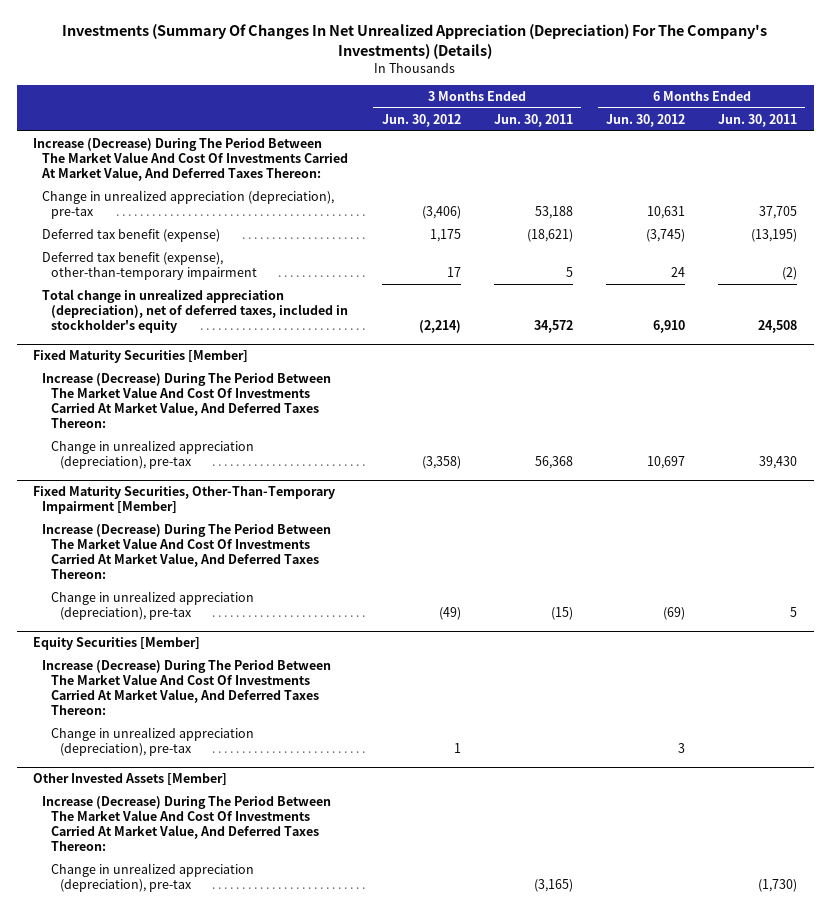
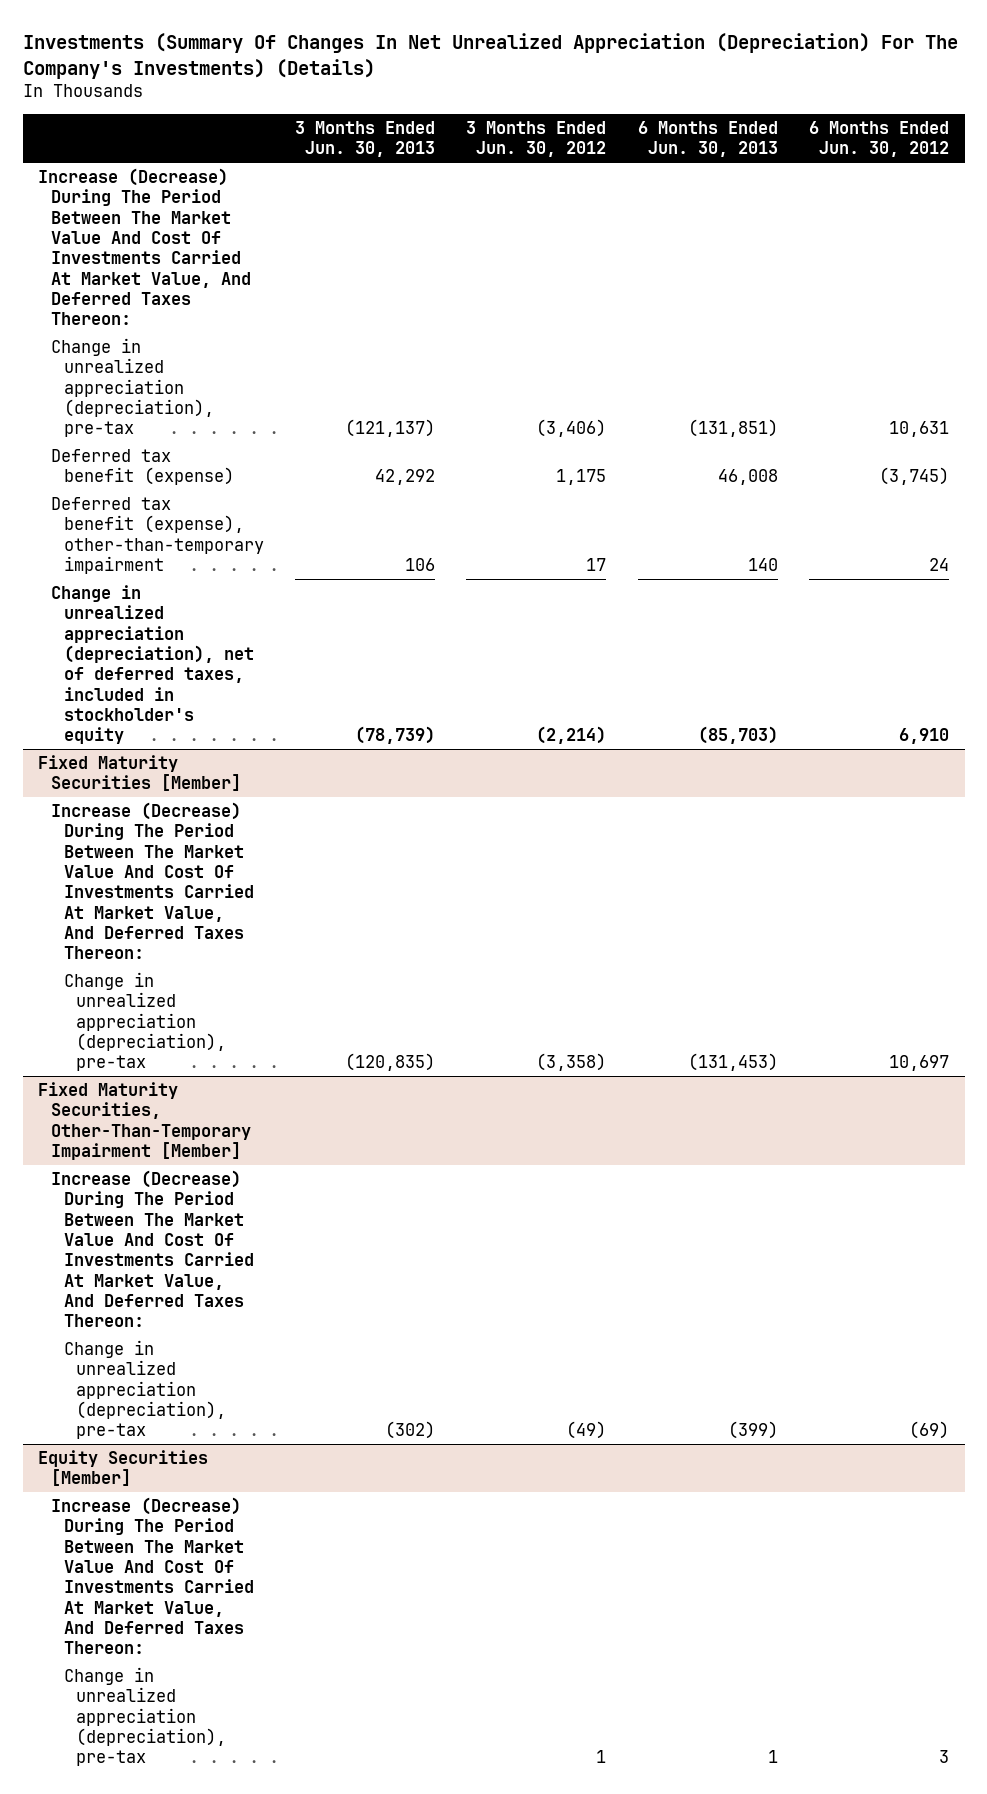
- | 3 Months Ended Jun. 30, 2012 | 3 Months Ended Jun. 30, 2011 | 6 Months Ended Jun. 30, 2012 | 6 Months Ended Jun. 30, 2011
+ | 3 Months Ended Jun. 30, 2013 | 3 Months Ended Jun. 30, 2012 | 6 Months Ended Jun. 30, 2013 | 6 Months Ended Jun. 30, 2012
- Total change in unrealized appreciation (depreciation), net of deferred taxes, included in stockholder's equity | (2,214) | 34,572 | 6,910 | 24,508
+ Change in unrealized appreciation (depreciation), net of deferred taxes, included in stockholder's equity | (78,739) | (2,214) | (85,703) | 6,910
- Other Invested Assets [Member]
- Increase (Decrease) During The Period Between The Market Value And Cost Of Investments Carried At Market Value, And Deferred Taxes Thereon:
- Change in unrealized appreciation (depreciation), pre-tax | | (3,165) | | (1,730)

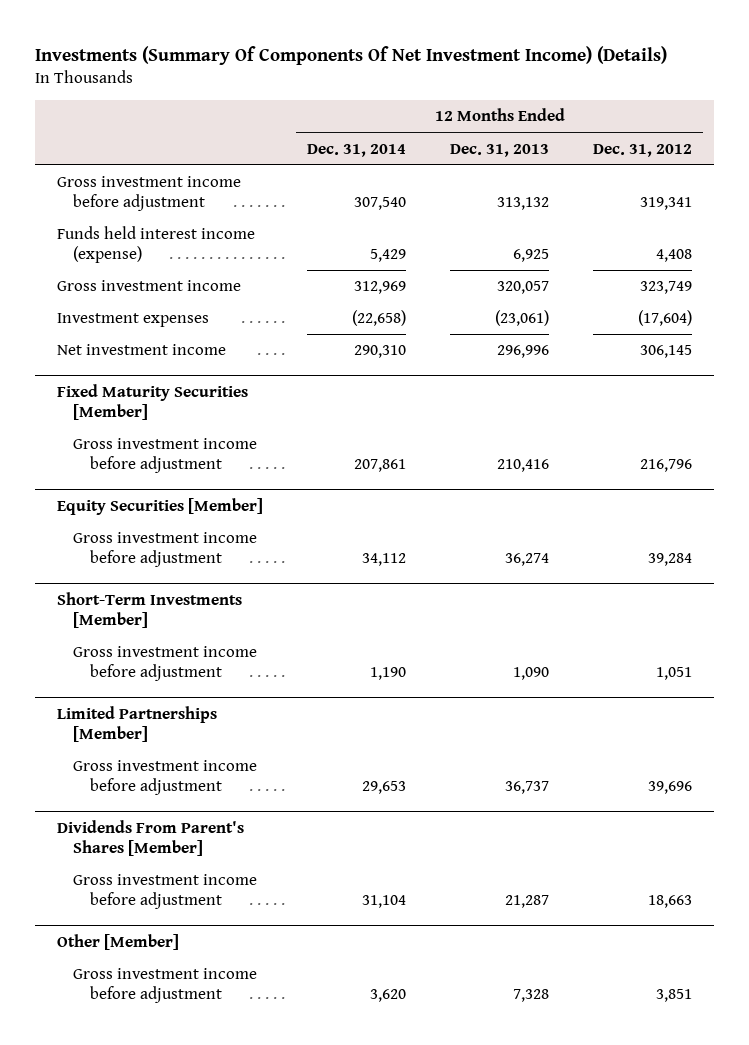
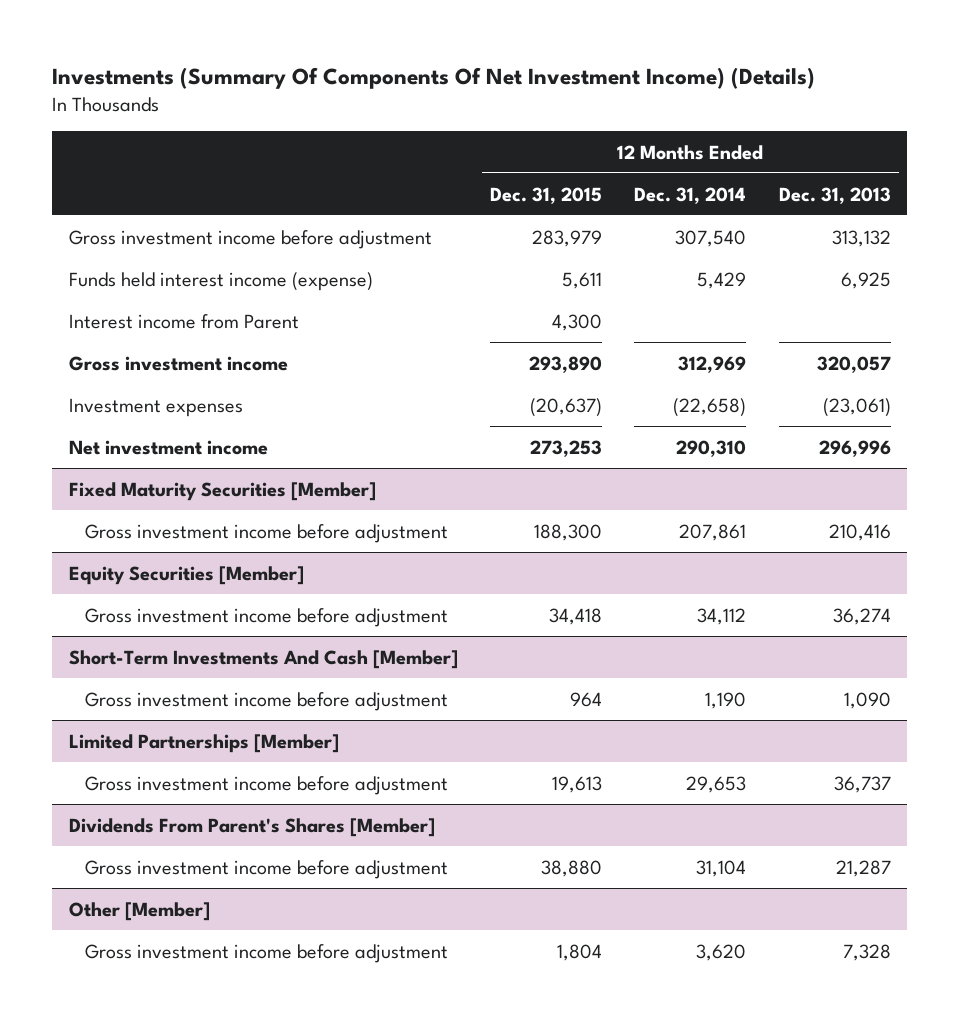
- | 12 Months Ended Dec. 31, 2014 | 12 Months Ended Dec. 31, 2013 | 12 Months Ended Dec. 31, 2012
+ | 12 Months Ended Dec. 31, 2015 | 12 Months Ended Dec. 31, 2014 | 12 Months Ended Dec. 31, 2013
+ Interest income from Parent | 4,300 | |
- Short-Term Investments [Member]
+ Short-Term Investments And Cash [Member]

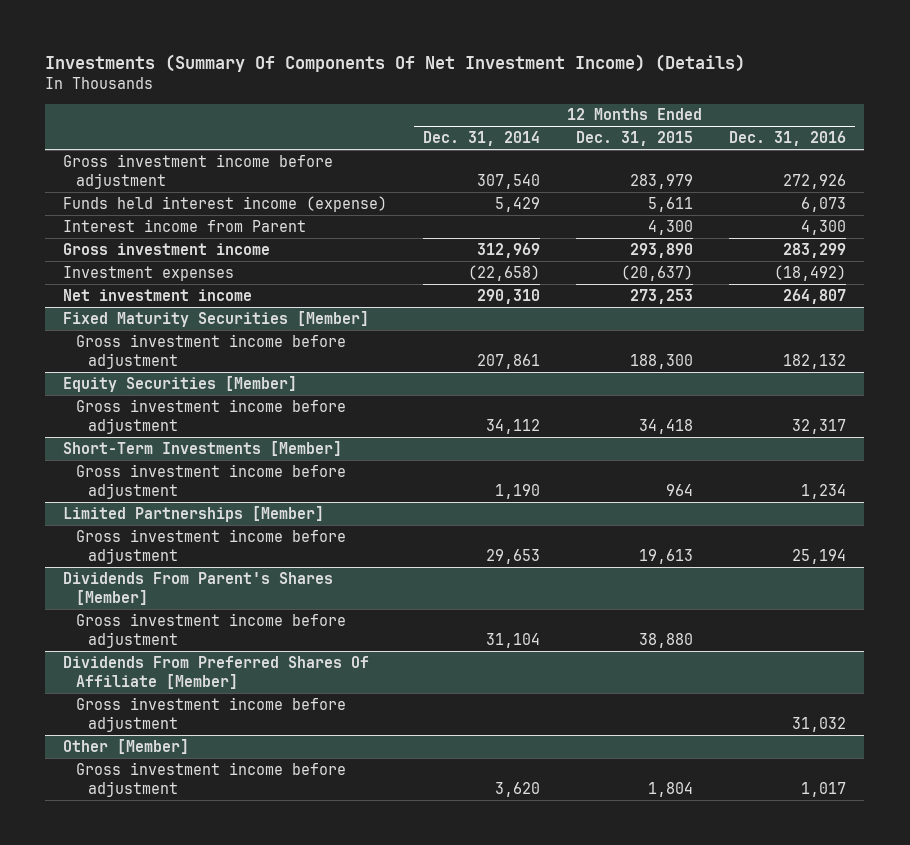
- | 12 Months Ended Dec. 31, 2015 | 12 Months Ended Dec. 31, 2014 | 12 Months Ended Dec. 31, 2013
+ | 12 Months Ended Dec. 31, 2014 | 12 Months Ended Dec. 31, 2015 | 12 Months Ended Dec. 31, 2016
- Short-Term Investments And Cash [Member]
+ Short-Term Investments [Member]
+ Dividends From Preferred Shares Of Affiliate [Member]
+ Gross investment income before adjustment | | | 31,032

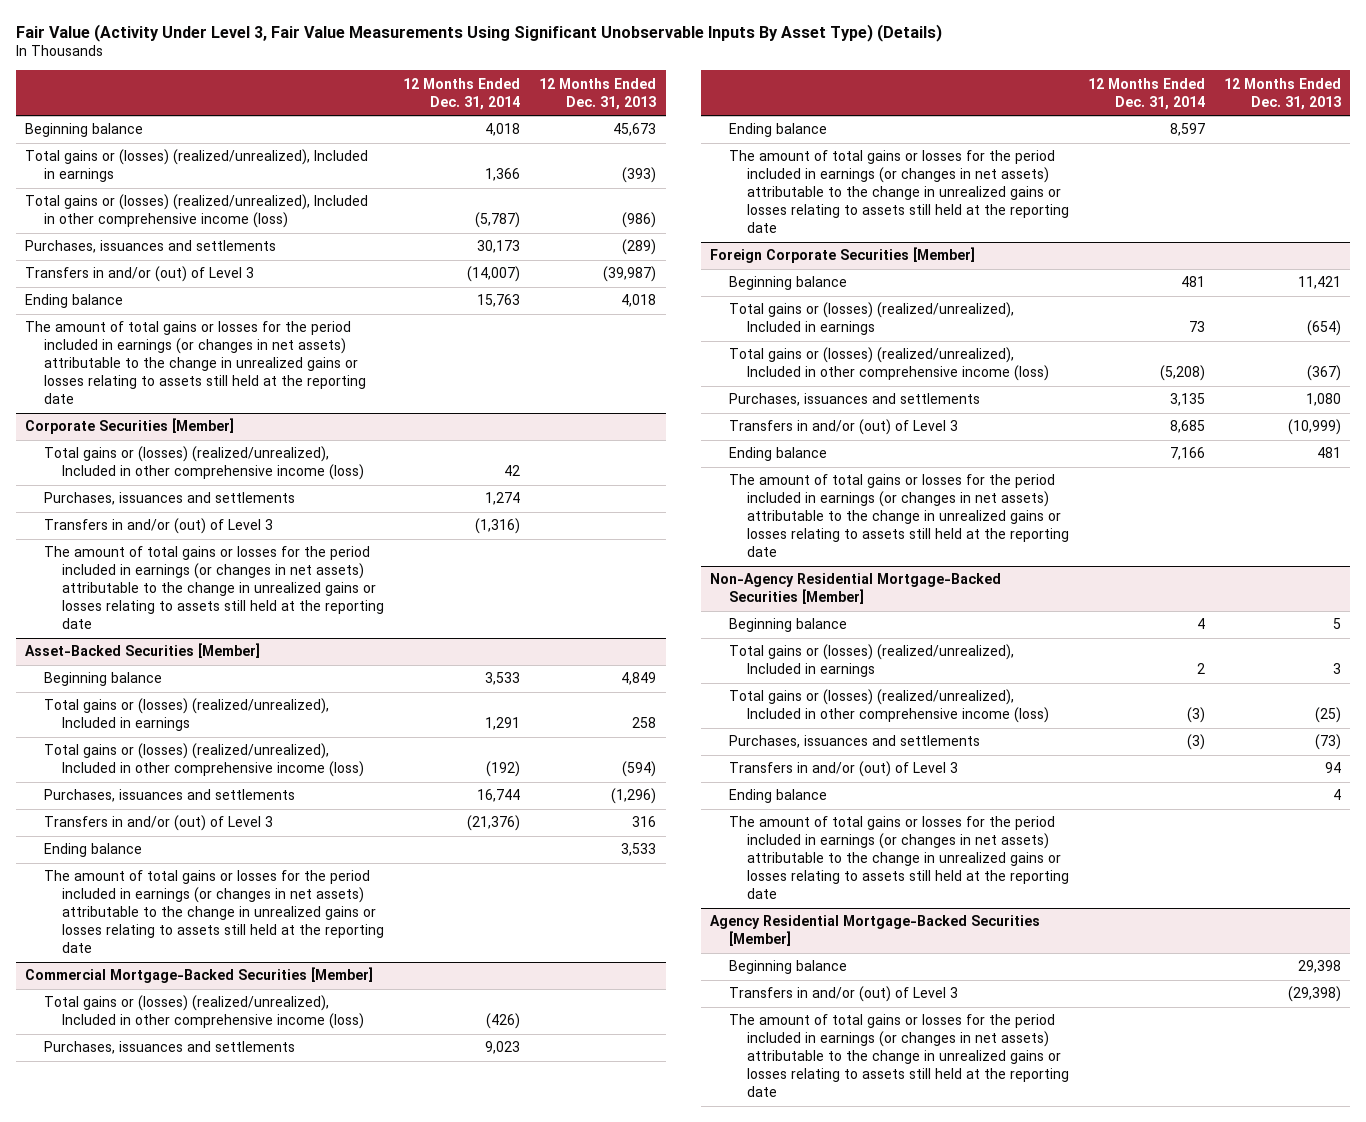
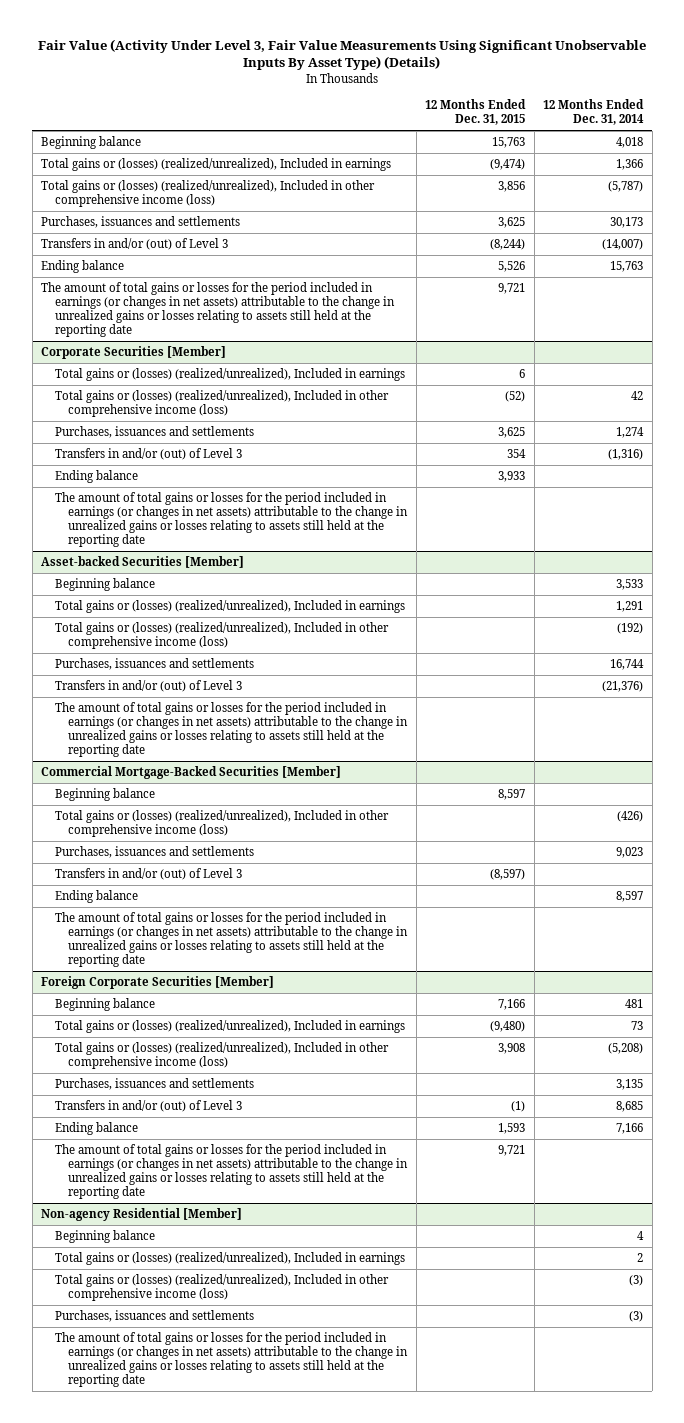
- | 12 Months Ended Dec. 31, 2014 | 12 Months Ended Dec. 31, 2013
+ | 12 Months Ended Dec. 31, 2015 | 12 Months Ended Dec. 31, 2014
@ Corporate Securities [Member]
+ Total gains or (losses) (realized/unrealized), Included in earnings | 6 |
+ Ending balance | 3,933 |
- Asset-Backed Securities [Member]
+ Asset-backed Securities [Member]
- Ending balance | | 3,533
@ Commercial Mortgage-Backed Securities [Member]
+ Beginning balance | 8,597 |
+ Transfers in and/or (out) of Level 3 | (8,597) |
- Non-Agency Residential Mortgage-Backed Securities [Member]
+ Non-agency Residential [Member]
- Transfers in and/or (out) of Level 3 | | 94
- Ending balance | | 4
- Agency Residential Mortgage-Backed Securities [Member]
- Beginning balance | | 29,398
- Transfers in and/or (out) of Level 3 | | (29,398)
- The amount of total gains or losses for the period included in earnings (or changes in net assets) attributable to the change in unrealized gains or losses relating to assets still held at the reporting date

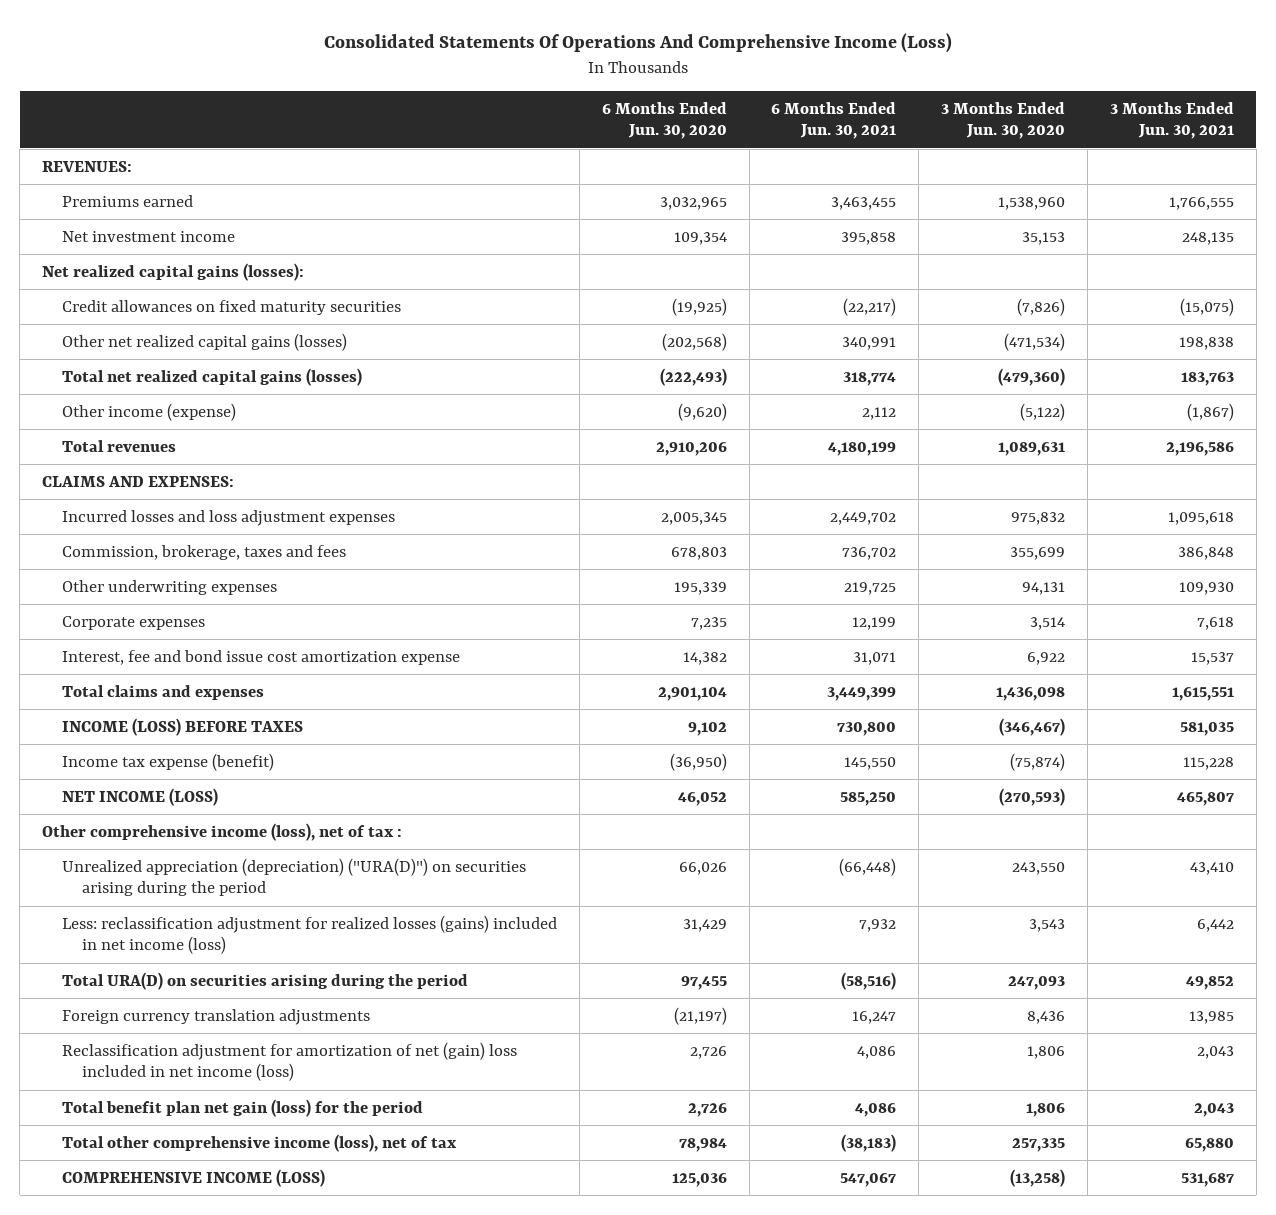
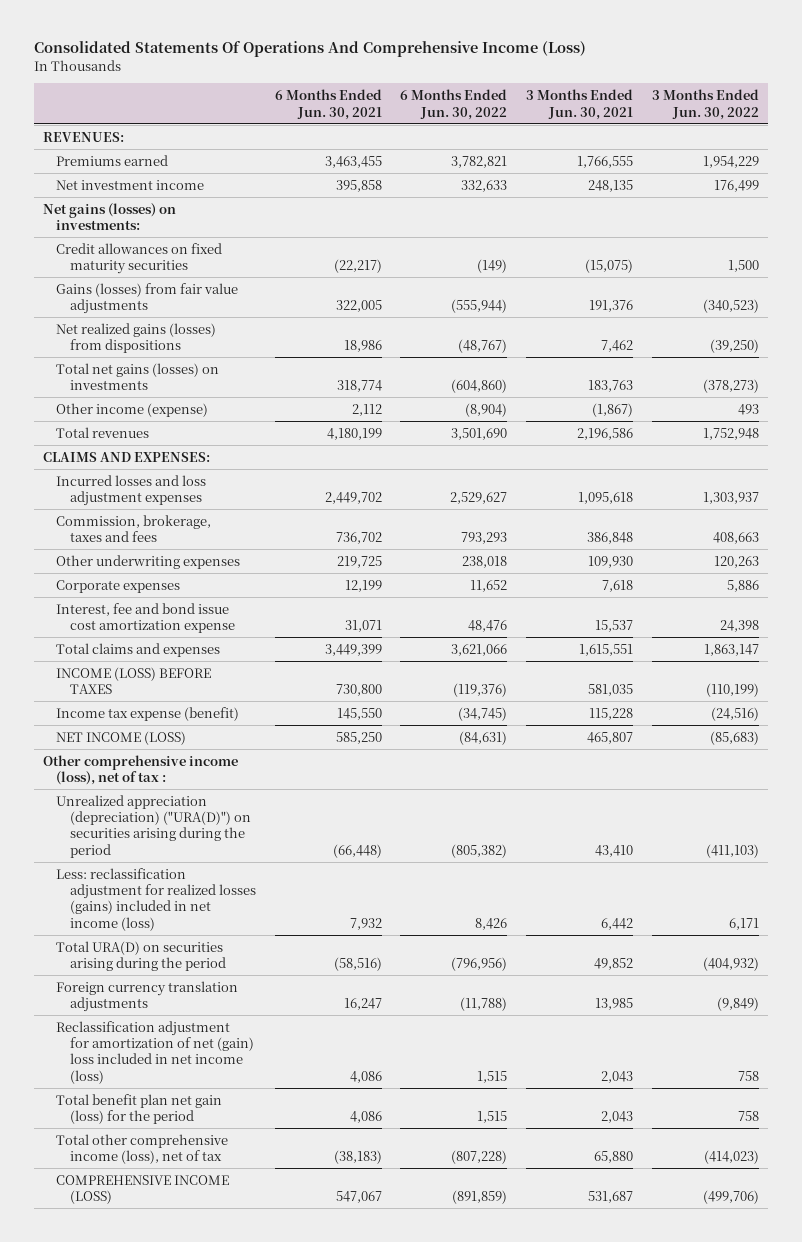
- | 6 Months Ended Jun. 30, 2020 | 6 Months Ended Jun. 30, 2021 | 3 Months Ended Jun. 30, 2020 | 3 Months Ended Jun. 30, 2021
+ | 6 Months Ended Jun. 30, 2021 | 6 Months Ended Jun. 30, 2022 | 3 Months Ended Jun. 30, 2021 | 3 Months Ended Jun. 30, 2022
- Net realized capital gains (losses):
+ Net gains (losses) on investments:
- Other net realized capital gains (losses) | (202,568) | 340,991 | (471,534) | 198,838
- Total net realized capital gains (losses) | (222,493) | 318,774 | (479,360) | 183,763
+ Gains (losses) from fair value adjustments | 322,005 | (555,944) | 191,376 | (340,523)
+ Net realized gains (losses) from dispositions | 18,986 | (48,767) | 7,462 | (39,250)
+ Total net gains (losses) on investments | 318,774 | (604,860) | 183,763 | (378,273)

